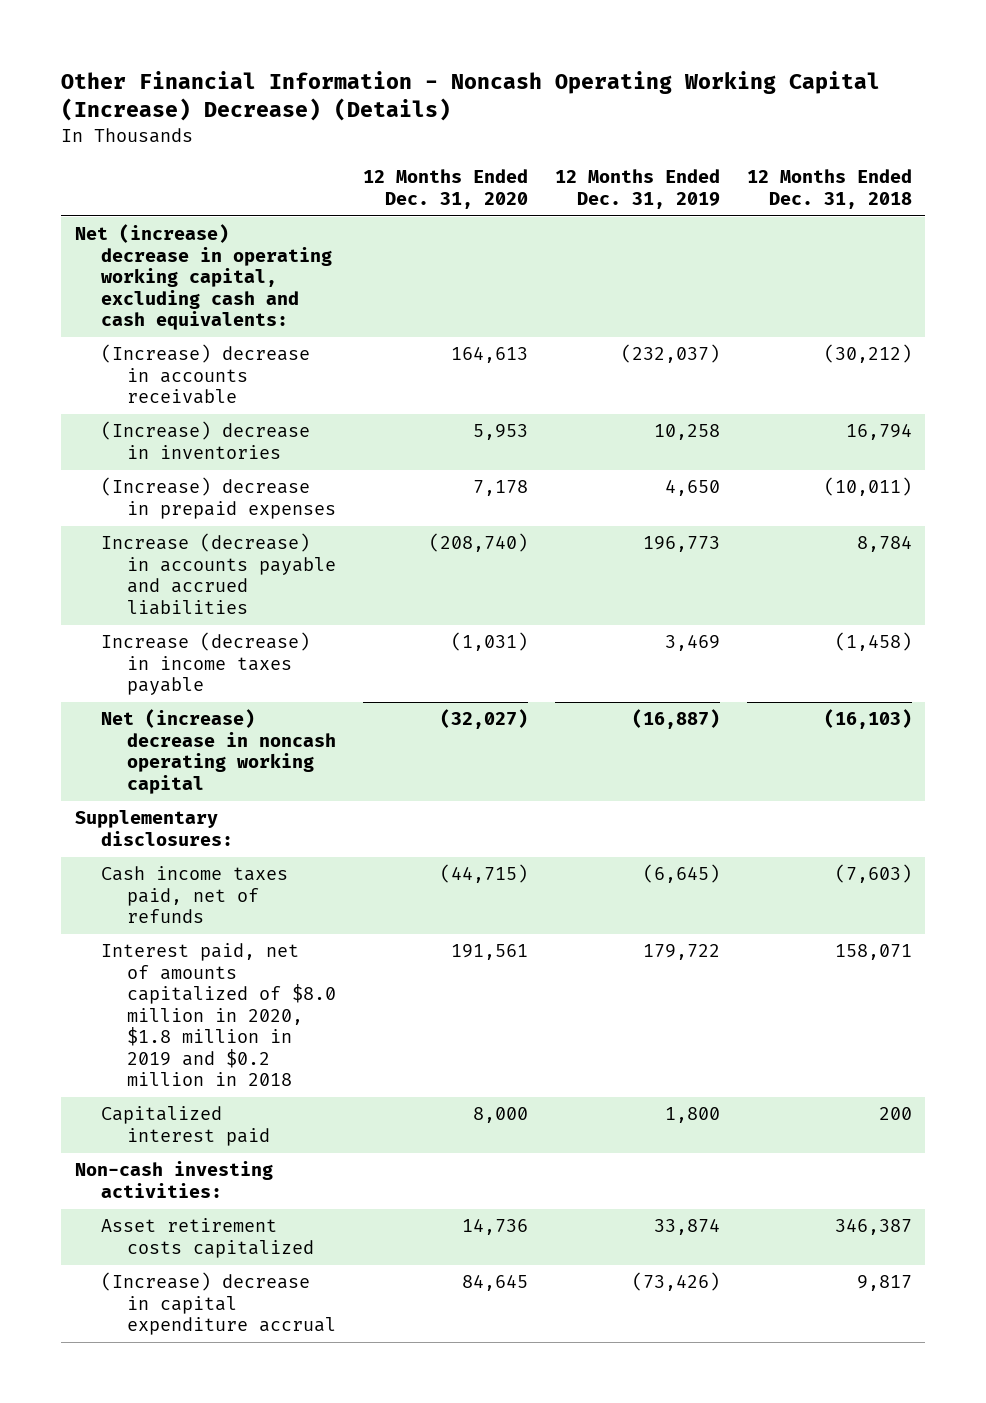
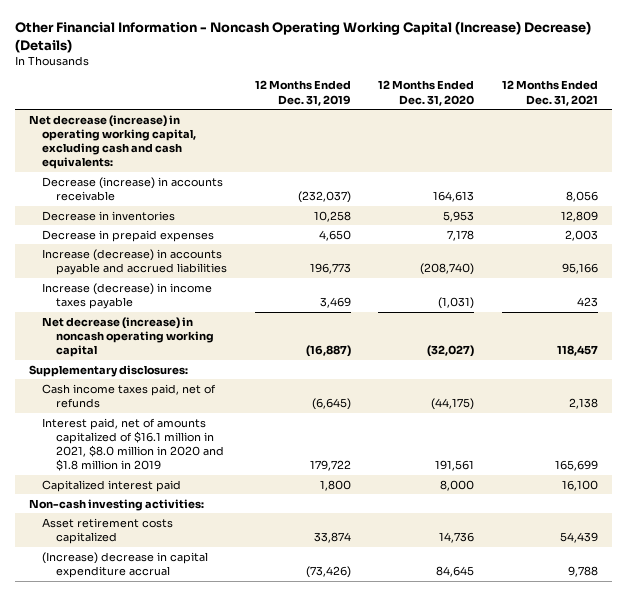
- | 12 Months Ended Dec. 31, 2020 | 12 Months Ended Dec. 31, 2019 | 12 Months Ended Dec. 31, 2018
+ | 12 Months Ended Dec. 31, 2019 | 12 Months Ended Dec. 31, 2020 | 12 Months Ended Dec. 31, 2021
- Net (increase) decrease in operating working capital, excluding cash and cash equivalents:
- (Increase) decrease in accounts receivable | 164,613 | (232,037) | (30,212)
- (Increase) decrease in inventories | 5,953 | 10,258 | 16,794
- (Increase) decrease in prepaid expenses | 7,178 | 4,650 | (10,011)
+ Net decrease (increase) in operating working capital, excluding cash and cash equivalents:
+ Decrease (increase) in accounts receivable | (232,037) | 164,613 | 8,056
+ Decrease in inventories | 10,258 | 5,953 | 12,809
+ Decrease in prepaid expenses | 4,650 | 7,178 | 2,003
- Net (increase) decrease in noncash operating working capital | (32,027) | (16,887) | (16,103)
+ Net decrease (increase) in noncash operating working capital | (16,887) | (32,027) | 118,457
- Cash income taxes paid, net of refunds | (44,715) | (6,645) | (7,603)
- Interest paid, net of amounts capitalized of $8.0 million in 2020, $1.8 million in 2019 and $0.2 million in 2018 | 191,561 | 179,722 | 158,071
+ Cash income taxes paid, net of refunds | (6,645) | (44,175) | 2,138
+ Interest paid, net of amounts capitalized of $16.1 million in 2021, $8.0 million in 2020 and $1.8 million in 2019 | 179,722 | 191,561 | 165,699

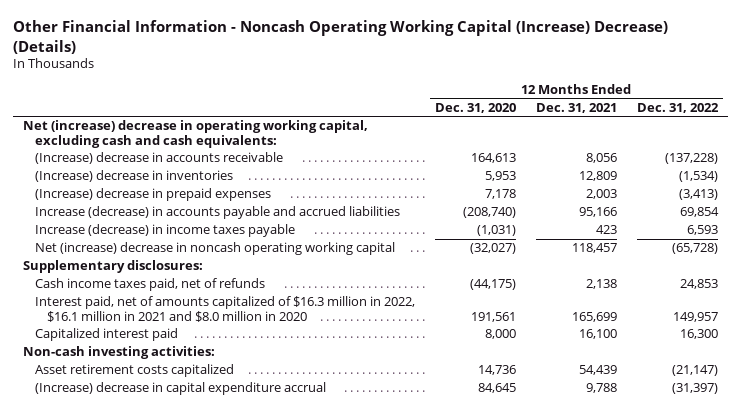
- | 12 Months Ended Dec. 31, 2019 | 12 Months Ended Dec. 31, 2020 | 12 Months Ended Dec. 31, 2021
+ | 12 Months Ended Dec. 31, 2020 | 12 Months Ended Dec. 31, 2021 | 12 Months Ended Dec. 31, 2022
- Net decrease (increase) in operating working capital, excluding cash and cash equivalents:
- Decrease (increase) in accounts receivable | (232,037) | 164,613 | 8,056
- Decrease in inventories | 10,258 | 5,953 | 12,809
- Decrease in prepaid expenses | 4,650 | 7,178 | 2,003
+ Net (increase) decrease in operating working capital, excluding cash and cash equivalents:
+ (Increase) decrease in accounts receivable | 164,613 | 8,056 | (137,228)
+ (Increase) decrease in inventories | 5,953 | 12,809 | (1,534)
+ (Increase) decrease in prepaid expenses | 7,178 | 2,003 | (3,413)
- Net decrease (increase) in noncash operating working capital | (16,887) | (32,027) | 118,457
+ Net (increase) decrease in noncash operating working capital | (32,027) | 118,457 | (65,728)
- Interest paid, net of amounts capitalized of $16.1 million in 2021, $8.0 million in 2020 and $1.8 million in 2019 | 179,722 | 191,561 | 165,699
+ Interest paid, net of amounts capitalized of $16.3 million in 2022, $16.1 million in 2021 and $8.0 million in 2020 | 191,561 | 165,699 | 149,957

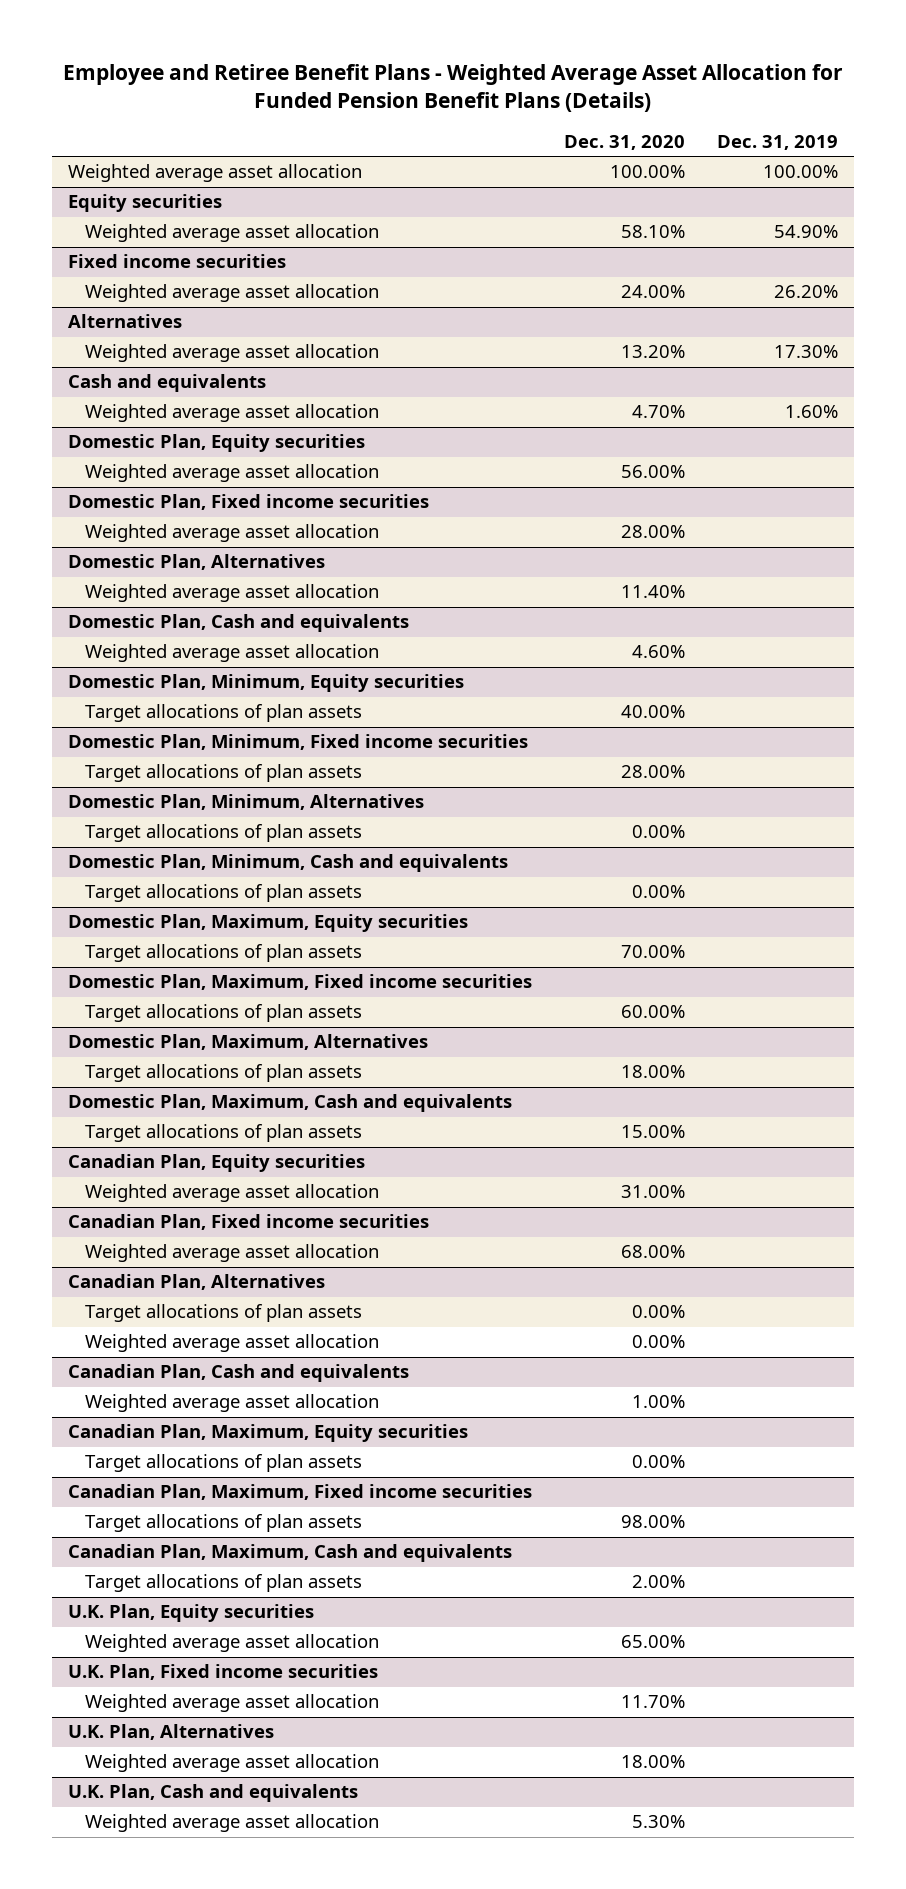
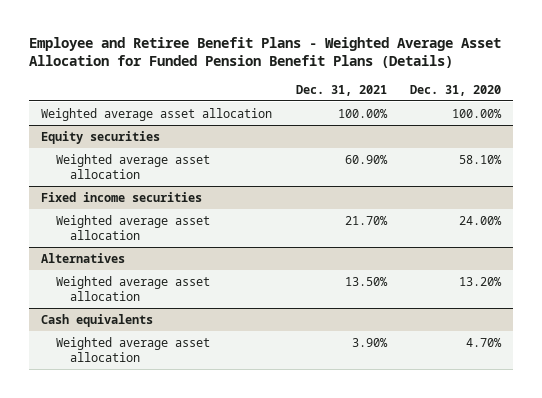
- | Dec. 31, 2020 | Dec. 31, 2019
+ | Dec. 31, 2021 | Dec. 31, 2020
- Cash and equivalents
+ Cash equivalents
- Domestic Plan, Equity securities
- Weighted average asset allocation | 56.00% |
- Domestic Plan, Fixed income securities
- Weighted average asset allocation | 28.00% |
- Domestic Plan, Alternatives
- Weighted average asset allocation | 11.40% |
- Domestic Plan, Cash and equivalents
- Weighted average asset allocation | 4.60% |
- Domestic Plan, Minimum, Equity securities
- Target allocations of plan assets | 40.00% |
- Domestic Plan, Minimum, Fixed income securities
- Target allocations of plan assets | 28.00% |
- Domestic Plan, Minimum, Alternatives
- Target allocations of plan assets | 0.00% |
- Domestic Plan, Minimum, Cash and equivalents
- Target allocations of plan assets | 0.00% |
- Domestic Plan, Maximum, Equity securities
- Target allocations of plan assets | 70.00% |
- Domestic Plan, Maximum, Fixed income securities
- Target allocations of plan assets | 60.00% |
- Domestic Plan, Maximum, Alternatives
- Target allocations of plan assets | 18.00% |
- Domestic Plan, Maximum, Cash and equivalents
- Target allocations of plan assets | 15.00% |
- Canadian Plan, Equity securities
- Weighted average asset allocation | 31.00% |
- Canadian Plan, Fixed income securities
- Weighted average asset allocation | 68.00% |
- Canadian Plan, Alternatives
- Target allocations of plan assets | 0.00% |
- Weighted average asset allocation | 0.00% |
- Canadian Plan, Cash and equivalents
- Weighted average asset allocation | 1.00% |
- Canadian Plan, Maximum, Equity securities
- Target allocations of plan assets | 0.00% |
- Canadian Plan, Maximum, Fixed income securities
- Target allocations of plan assets | 98.00% |
- Canadian Plan, Maximum, Cash and equivalents
- Target allocations of plan assets | 2.00% |
- U.K. Plan, Equity securities
- Weighted average asset allocation | 65.00% |
- U.K. Plan, Fixed income securities
- Weighted average asset allocation | 11.70% |
- U.K. Plan, Alternatives
- Weighted average asset allocation | 18.00% |
- U.K. Plan, Cash and equivalents
- Weighted average asset allocation | 5.30% |

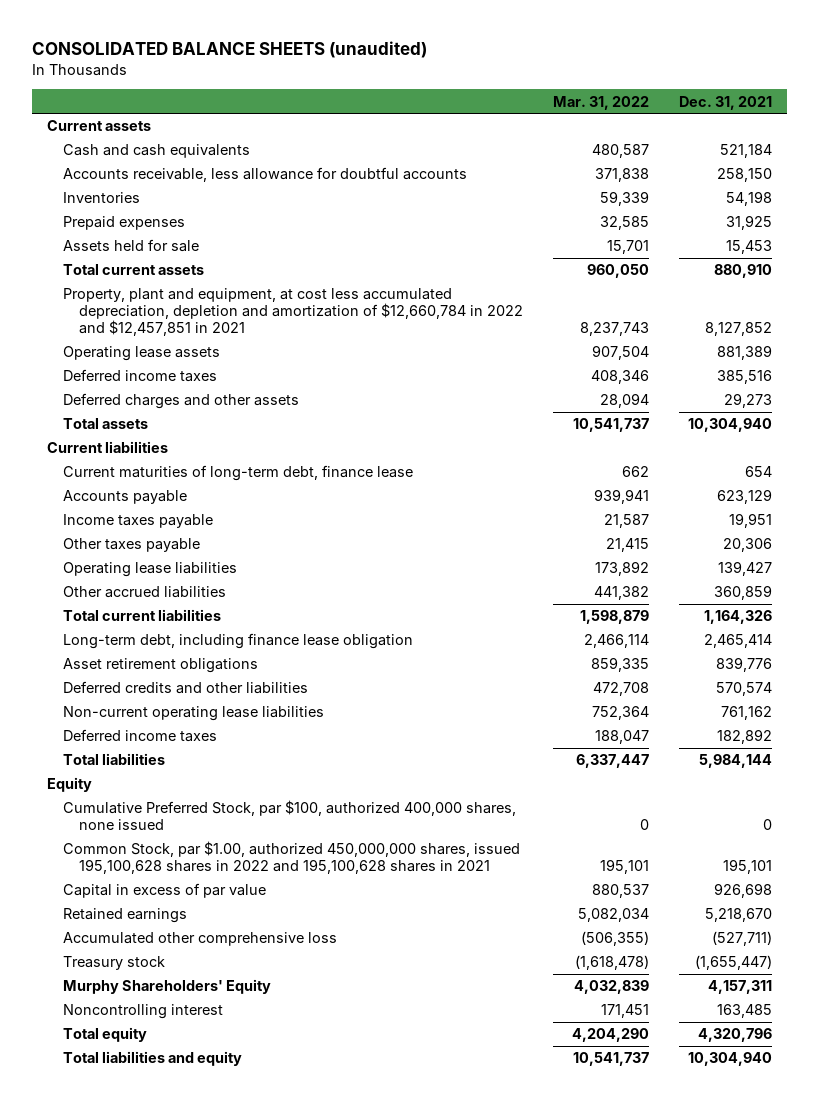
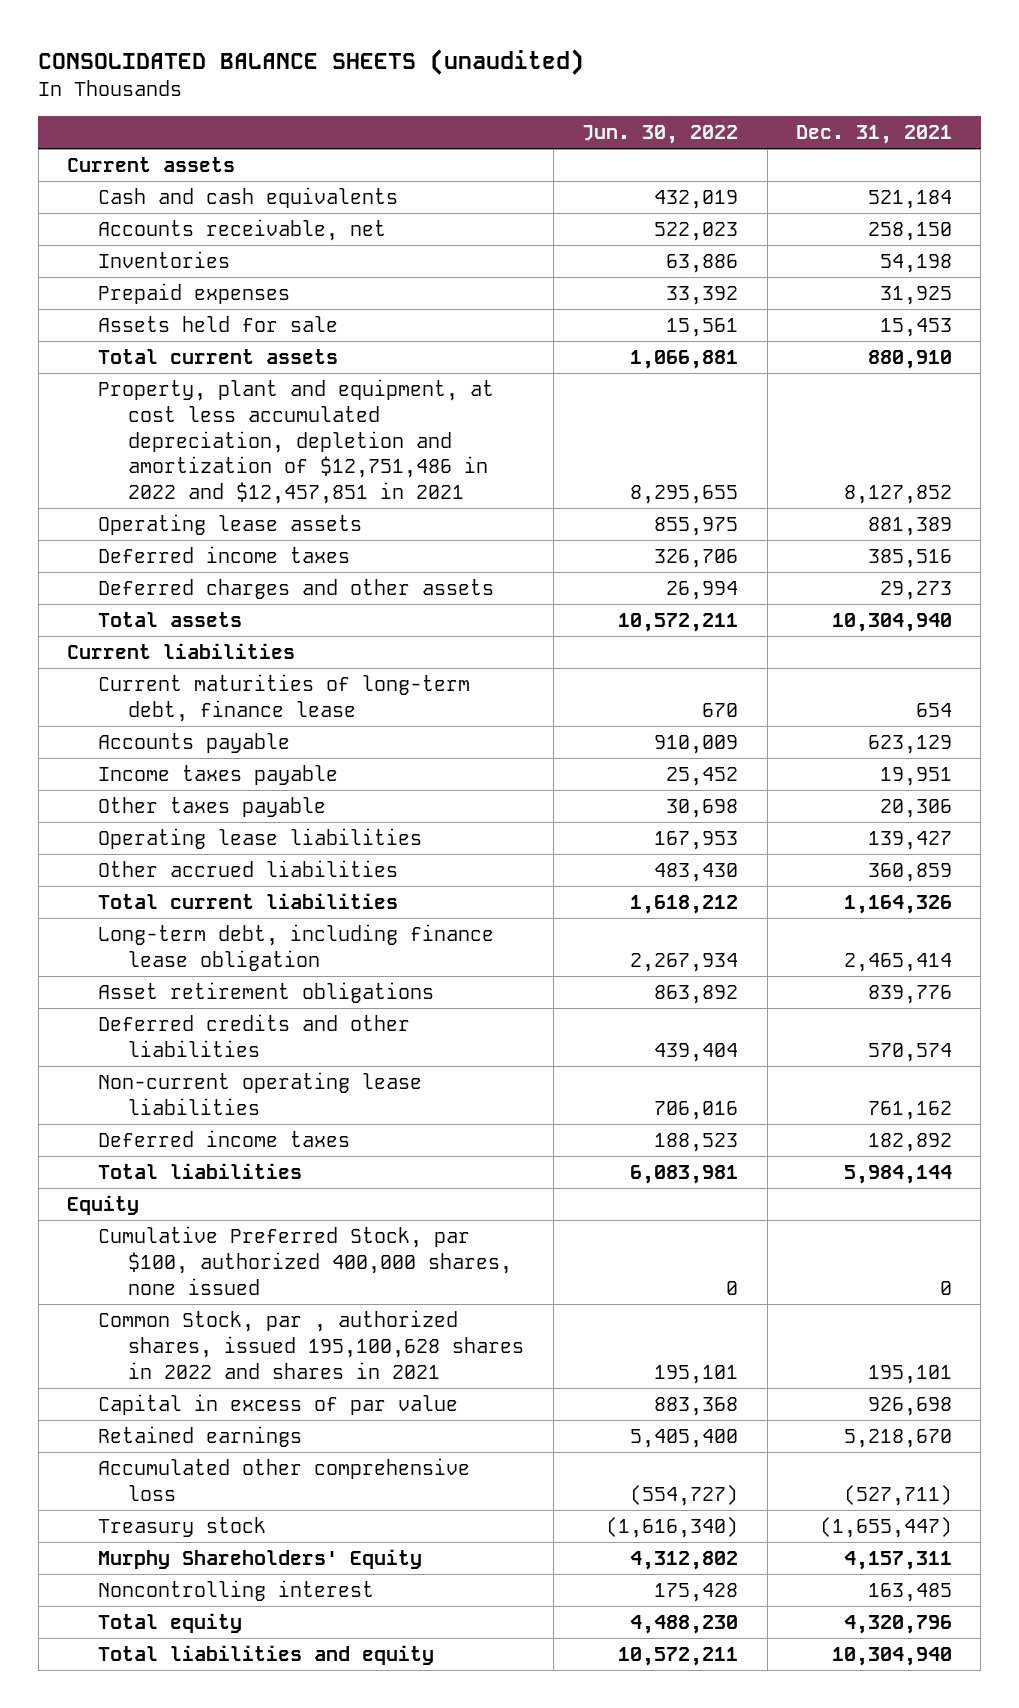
- | Mar. 31, 2022 | Dec. 31, 2021
+ | Jun. 30, 2022 | Dec. 31, 2021
- Accounts receivable, less allowance for doubtful accounts | 371,838 | 258,150
+ Accounts receivable, net | 522,023 | 258,150
- Property, plant and equipment, at cost less accumulated depreciation, depletion and amortization of $12,660,784 in 2022 and $12,457,851 in 2021 | 8,237,743 | 8,127,852
+ Property, plant and equipment, at cost less accumulated depreciation, depletion and amortization of $12,751,486 in 2022 and $12,457,851 in 2021 | 8,295,655 | 8,127,852
- Common Stock, par $1.00, authorized 450,000,000 shares, issued 195,100,628 shares in 2022 and 195,100,628 shares in 2021 | 195,101 | 195,101
+ Common Stock, par , authorized shares, issued 195,100,628 shares in 2022 and shares in 2021 | 195,101 | 195,101

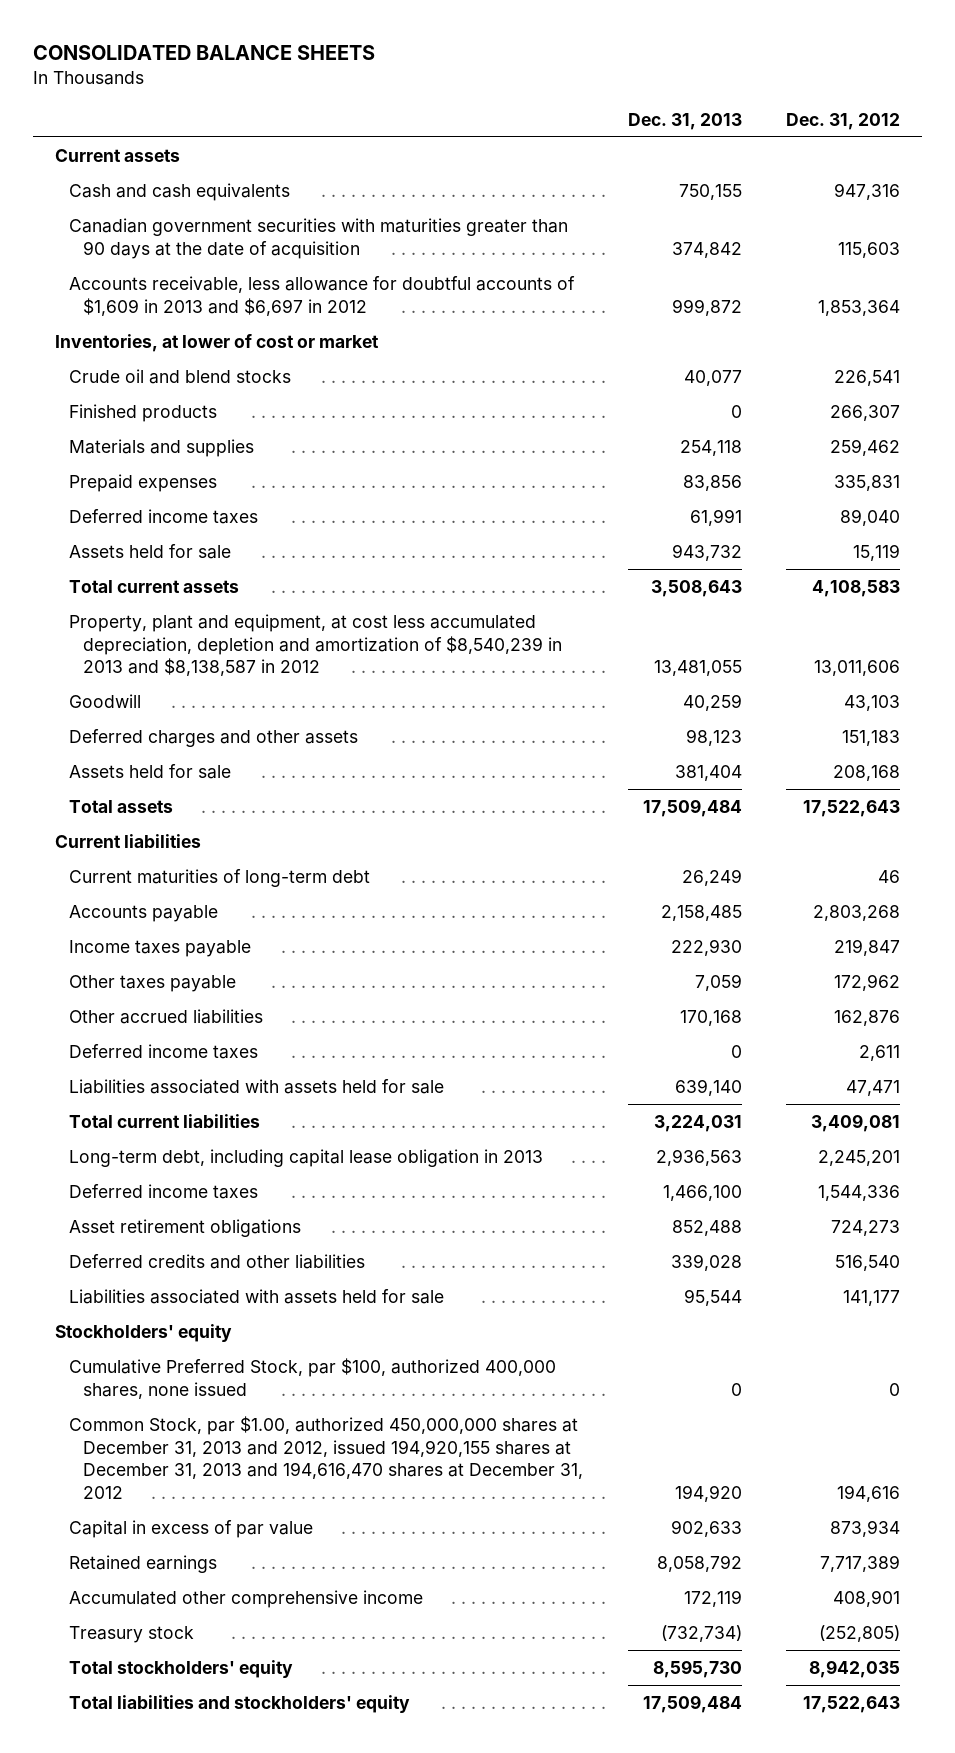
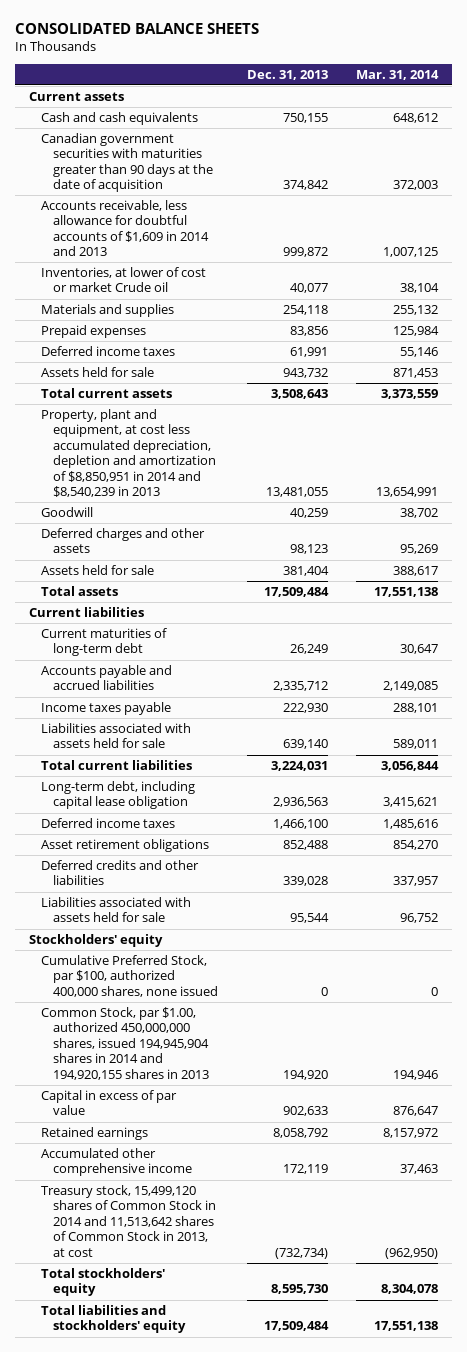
- | Dec. 31, 2013 | Dec. 31, 2012
+ | Dec. 31, 2013 | Mar. 31, 2014
- Accounts receivable, less allowance for doubtful accounts of $1,609 in 2013 and $6,697 in 2012 | 999,872 | 1,853,364
- Inventories, at lower of cost or market
- Crude oil and blend stocks | 40,077 | 226,541
- Finished products | 0 | 266,307
+ Accounts receivable, less allowance for doubtful accounts of $1,609 in 2014 and 2013 | 999,872 | 1,007,125
+ Inventories, at lower of cost or market Crude oil | 40,077 | 38,104
- Property, plant and equipment, at cost less accumulated depreciation, depletion and amortization of $8,540,239 in 2013 and $8,138,587 in 2012 | 13,481,055 | 13,011,606
+ Property, plant and equipment, at cost less accumulated depreciation, depletion and amortization of $8,850,951 in 2014 and $8,540,239 in 2013 | 13,481,055 | 13,654,991
- Accounts payable | 2,158,485 | 2,803,268
+ Accounts payable and accrued liabilities | 2,335,712 | 2,149,085
- Other taxes payable | 7,059 | 172,962
- Other accrued liabilities | 170,168 | 162,876
- Deferred income taxes | 0 | 2,611
- Long-term debt, including capital lease obligation in 2013 | 2,936,563 | 2,245,201
+ Long-term debt, including capital lease obligation | 2,936,563 | 3,415,621
- Common Stock, par $1.00, authorized 450,000,000 shares at December 31, 2013 and 2012, issued 194,920,155 shares at December 31, 2013 and 194,616,470 shares at December 31, 2012 | 194,920 | 194,616
+ Common Stock, par $1.00, authorized 450,000,000 shares, issued 194,945,904 shares in 2014 and 194,920,155 shares in 2013 | 194,920 | 194,946
- Treasury stock | (732,734) | (252,805)
+ Treasury stock, 15,499,120 shares of Common Stock in 2014 and 11,513,642 shares of Common Stock in 2013, at cost | (732,734) | (962,950)

